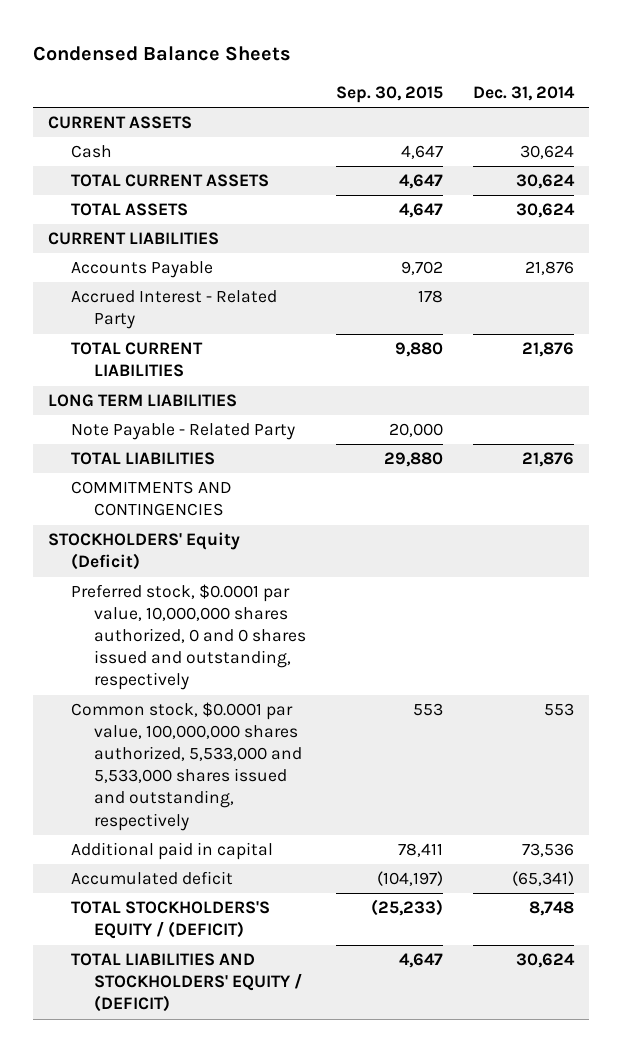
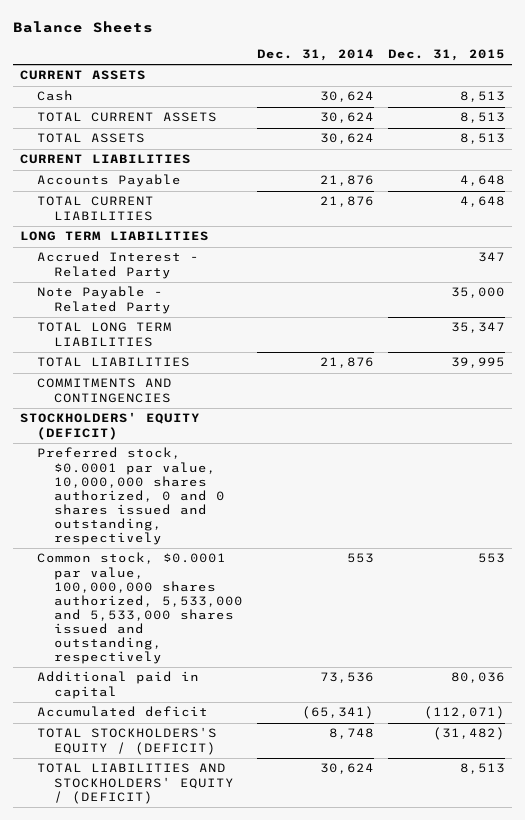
- Condensed Balance Sheets
+ Balance Sheets
- | Sep. 30, 2015 | Dec. 31, 2014
+ | Dec. 31, 2014 | Dec. 31, 2015
moved down: Accrued Interest - Related Party | | 347
+ TOTAL LONG TERM LIABILITIES | | 35,347
- STOCKHOLDERS' Equity (Deficit)
+ STOCKHOLDERS' EQUITY (DEFICIT)

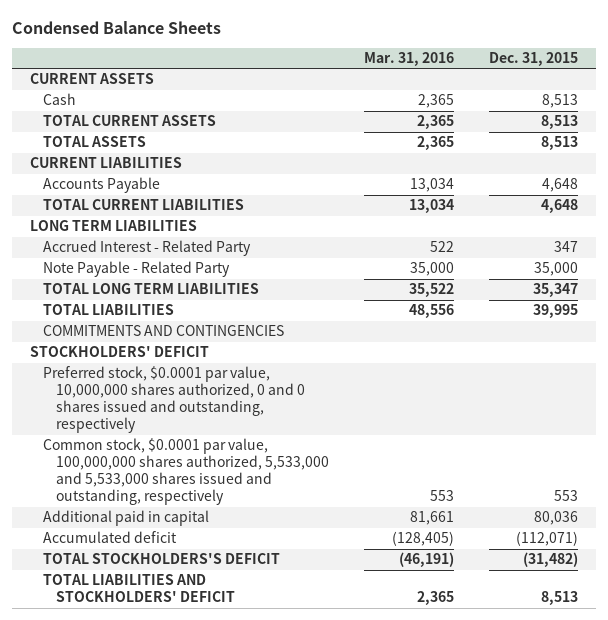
- Balance Sheets
+ Condensed Balance Sheets
- | Dec. 31, 2014 | Dec. 31, 2015
+ | Mar. 31, 2016 | Dec. 31, 2015
- STOCKHOLDERS' EQUITY (DEFICIT)
+ STOCKHOLDERS' DEFICIT
- TOTAL STOCKHOLDERS'S EQUITY / (DEFICIT) | 8,748 | (31,482)
- TOTAL LIABILITIES AND STOCKHOLDERS' EQUITY / (DEFICIT) | 30,624 | 8,513
+ TOTAL STOCKHOLDERS'S DEFICIT | (46,191) | (31,482)
+ TOTAL LIABILITIES AND STOCKHOLDERS' DEFICIT | 2,365 | 8,513

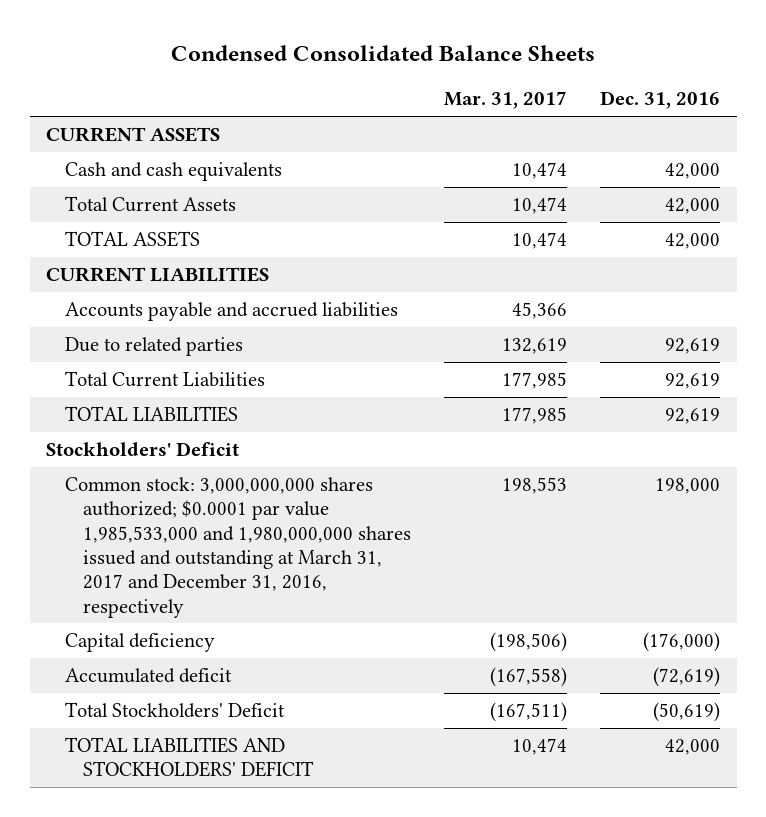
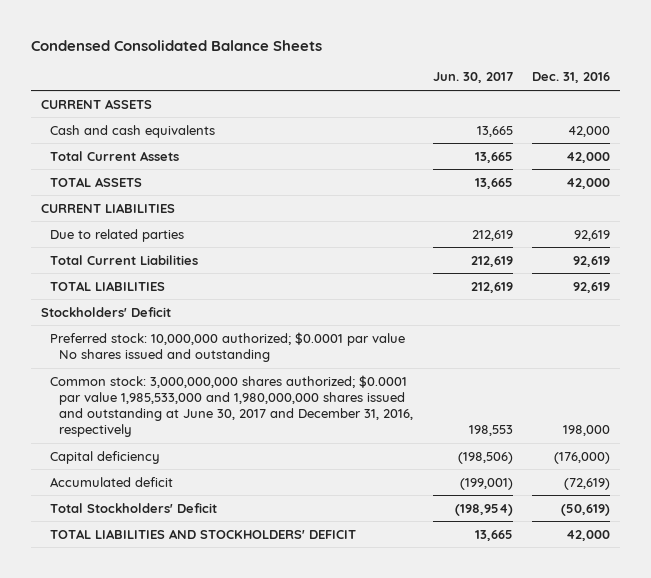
- | Mar. 31, 2017 | Dec. 31, 2016
+ | Jun. 30, 2017 | Dec. 31, 2016
- Accounts payable and accrued liabilities | 45,366 |
- Common stock: 3,000,000,000 shares authorized; $0.0001 par value 1,985,533,000 and 1,980,000,000 shares issued and outstanding at March 31, 2017 and December 31, 2016, respectively | 198,553 | 198,000
+ Preferred stock: 10,000,000 authorized; $0.0001 par value No shares issued and outstanding
+ Common stock: 3,000,000,000 shares authorized; $0.0001 par value 1,985,533,000 and 1,980,000,000 shares issued and outstanding at June 30, 2017 and December 31, 2016, respectively | 198,553 | 198,000

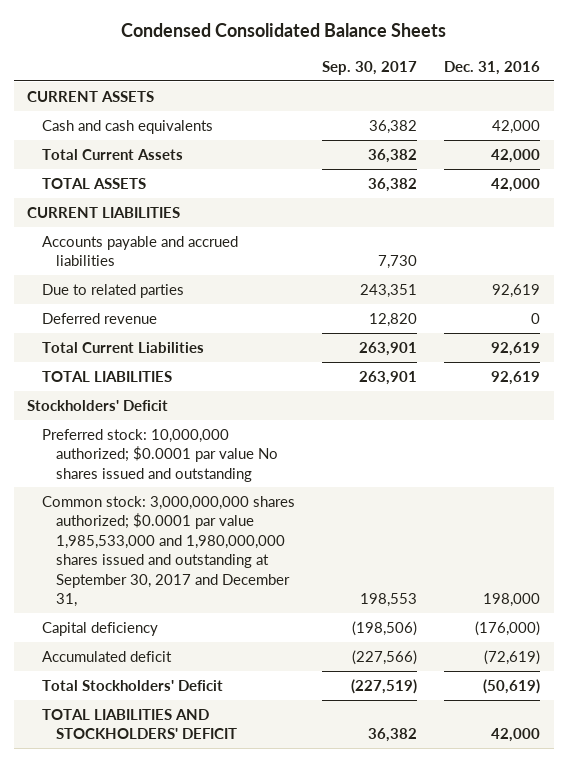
- | Jun. 30, 2017 | Dec. 31, 2016
+ | Sep. 30, 2017 | Dec. 31, 2016
+ Accounts payable and accrued liabilities | 7,730 |
+ Deferred revenue | 12,820 | 0
- Common stock: 3,000,000,000 shares authorized; $0.0001 par value 1,985,533,000 and 1,980,000,000 shares issued and outstanding at June 30, 2017 and December 31, 2016, respectively | 198,553 | 198,000
+ Common stock: 3,000,000,000 shares authorized; $0.0001 par value 1,985,533,000 and 1,980,000,000 shares issued and outstanding at September 30, 2017 and December 31, | 198,553 | 198,000

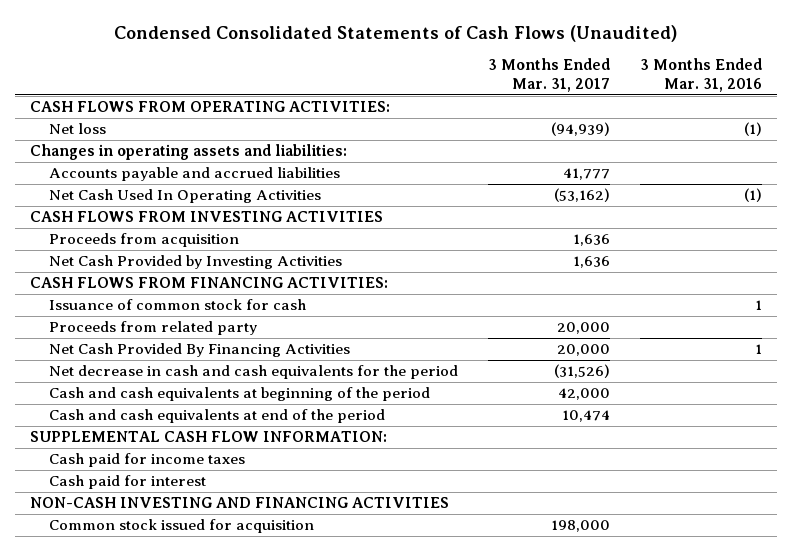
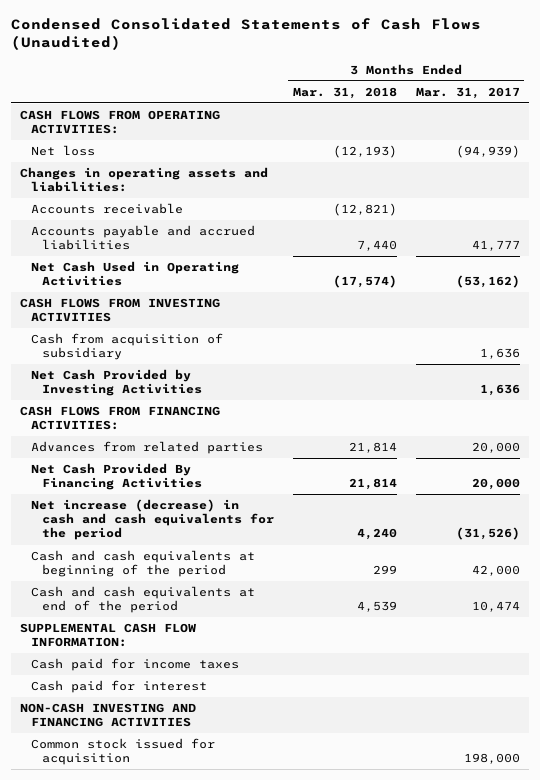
- | 3 Months Ended Mar. 31, 2017 | 3 Months Ended Mar. 31, 2016
+ | 3 Months Ended Mar. 31, 2018 | 3 Months Ended Mar. 31, 2017
+ Accounts receivable | (12,821) |
- Net Cash Used In Operating Activities | (53,162) | (1)
+ Net Cash Used in Operating Activities | (17,574) | (53,162)
- Proceeds from acquisition | 1,636 |
+ Cash from acquisition of subsidiary | | 1,636
- Issuance of common stock for cash | | 1
- Proceeds from related party | 20,000 |
+ Advances from related parties | 21,814 | 20,000
- Net decrease in cash and cash equivalents for the period | (31,526) |
+ Net increase (decrease) in cash and cash equivalents for the period | 4,240 | (31,526)

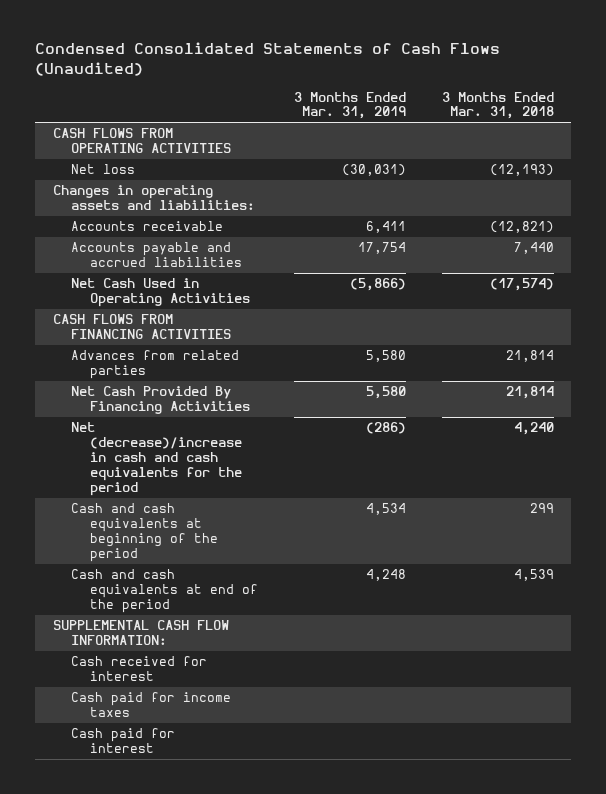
- | 3 Months Ended Mar. 31, 2018 | 3 Months Ended Mar. 31, 2017
+ | 3 Months Ended Mar. 31, 2019 | 3 Months Ended Mar. 31, 2018
- CASH FLOWS FROM OPERATING ACTIVITIES:
+ CASH FLOWS FROM OPERATING ACTIVITIES
- CASH FLOWS FROM INVESTING ACTIVITIES
- Cash from acquisition of subsidiary | | 1,636
- Net Cash Provided by Investing Activities | | 1,636
- CASH FLOWS FROM FINANCING ACTIVITIES:
+ CASH FLOWS FROM FINANCING ACTIVITIES
- Net increase (decrease) in cash and cash equivalents for the period | 4,240 | (31,526)
+ Net (decrease)/increase in cash and cash equivalents for the period | (286) | 4,240
+ Cash received for interest
- NON-CASH INVESTING AND FINANCING ACTIVITIES
- Common stock issued for acquisition | | 198,000

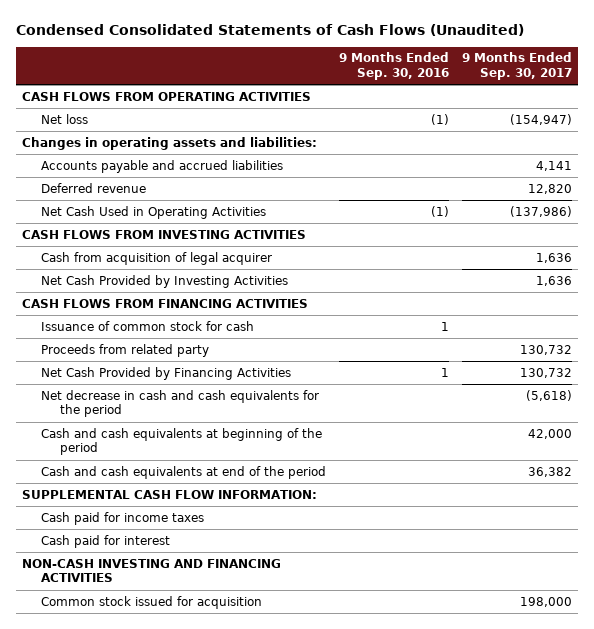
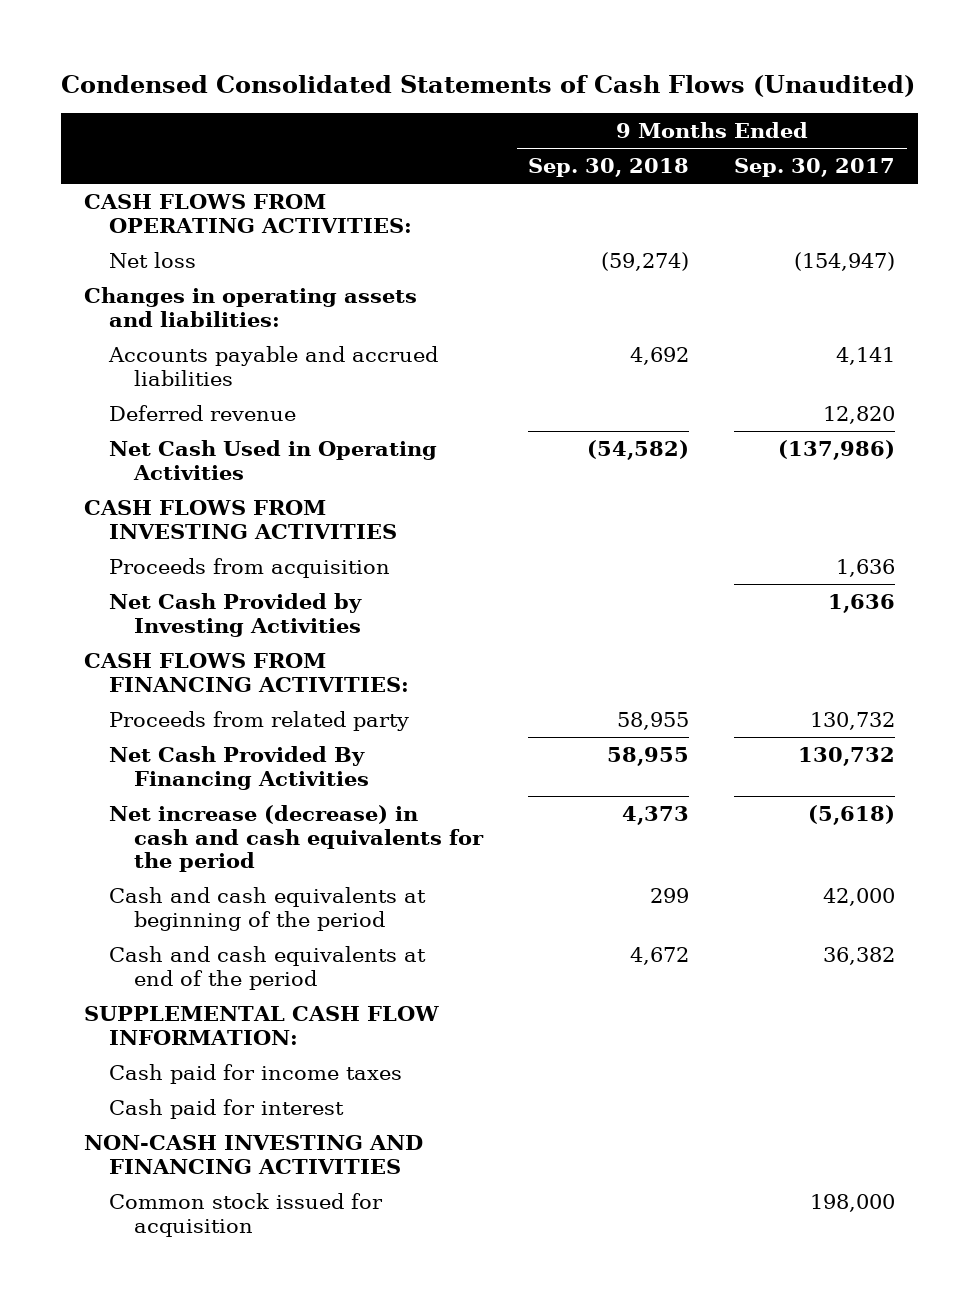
- | 9 Months Ended Sep. 30, 2016 | 9 Months Ended Sep. 30, 2017
+ | 9 Months Ended Sep. 30, 2018 | 9 Months Ended Sep. 30, 2017
- CASH FLOWS FROM OPERATING ACTIVITIES
+ CASH FLOWS FROM OPERATING ACTIVITIES:
- Cash from acquisition of legal acquirer | | 1,636
+ Proceeds from acquisition | | 1,636
- CASH FLOWS FROM FINANCING ACTIVITIES
- Issuance of common stock for cash | 1 |
+ CASH FLOWS FROM FINANCING ACTIVITIES:
- Net Cash Provided by Financing Activities | 1 | 130,732
- Net decrease in cash and cash equivalents for the period | | (5,618)
+ Net Cash Provided By Financing Activities | 58,955 | 130,732
+ Net increase (decrease) in cash and cash equivalents for the period | 4,373 | (5,618)

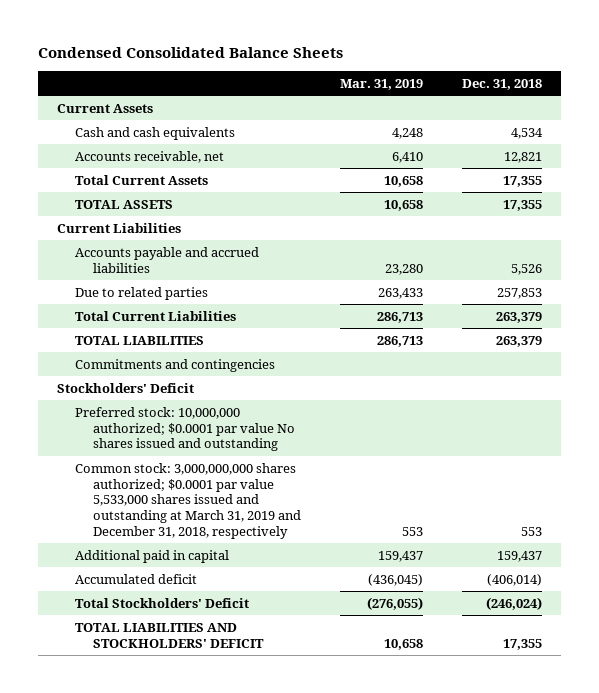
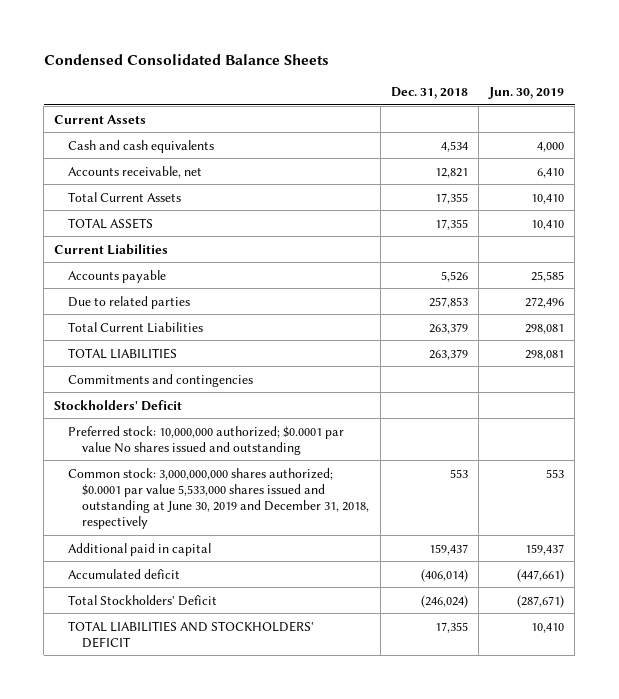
- | Mar. 31, 2019 | Dec. 31, 2018
+ | Dec. 31, 2018 | Jun. 30, 2019
- Accounts payable and accrued liabilities | 23,280 | 5,526
+ Accounts payable | 5,526 | 25,585
- Common stock: 3,000,000,000 shares authorized; $0.0001 par value 5,533,000 shares issued and outstanding at March 31, 2019 and December 31, 2018, respectively | 553 | 553
+ Common stock: 3,000,000,000 shares authorized; $0.0001 par value 5,533,000 shares issued and outstanding at June 30, 2019 and December 31, 2018, respectively | 553 | 553

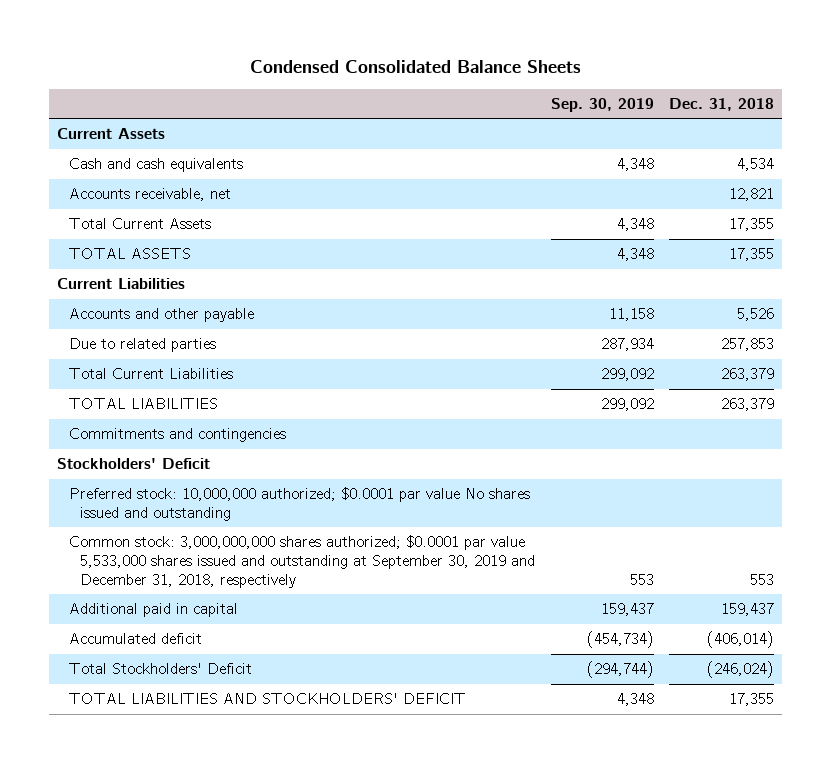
- | Dec. 31, 2018 | Jun. 30, 2019
+ | Sep. 30, 2019 | Dec. 31, 2018
- Accounts payable | 5,526 | 25,585
+ Accounts and other payable | 11,158 | 5,526
- Common stock: 3,000,000,000 shares authorized; $0.0001 par value 5,533,000 shares issued and outstanding at June 30, 2019 and December 31, 2018, respectively | 553 | 553
+ Common stock: 3,000,000,000 shares authorized; $0.0001 par value 5,533,000 shares issued and outstanding at September 30, 2019 and December 31, 2018, respectively | 553 | 553

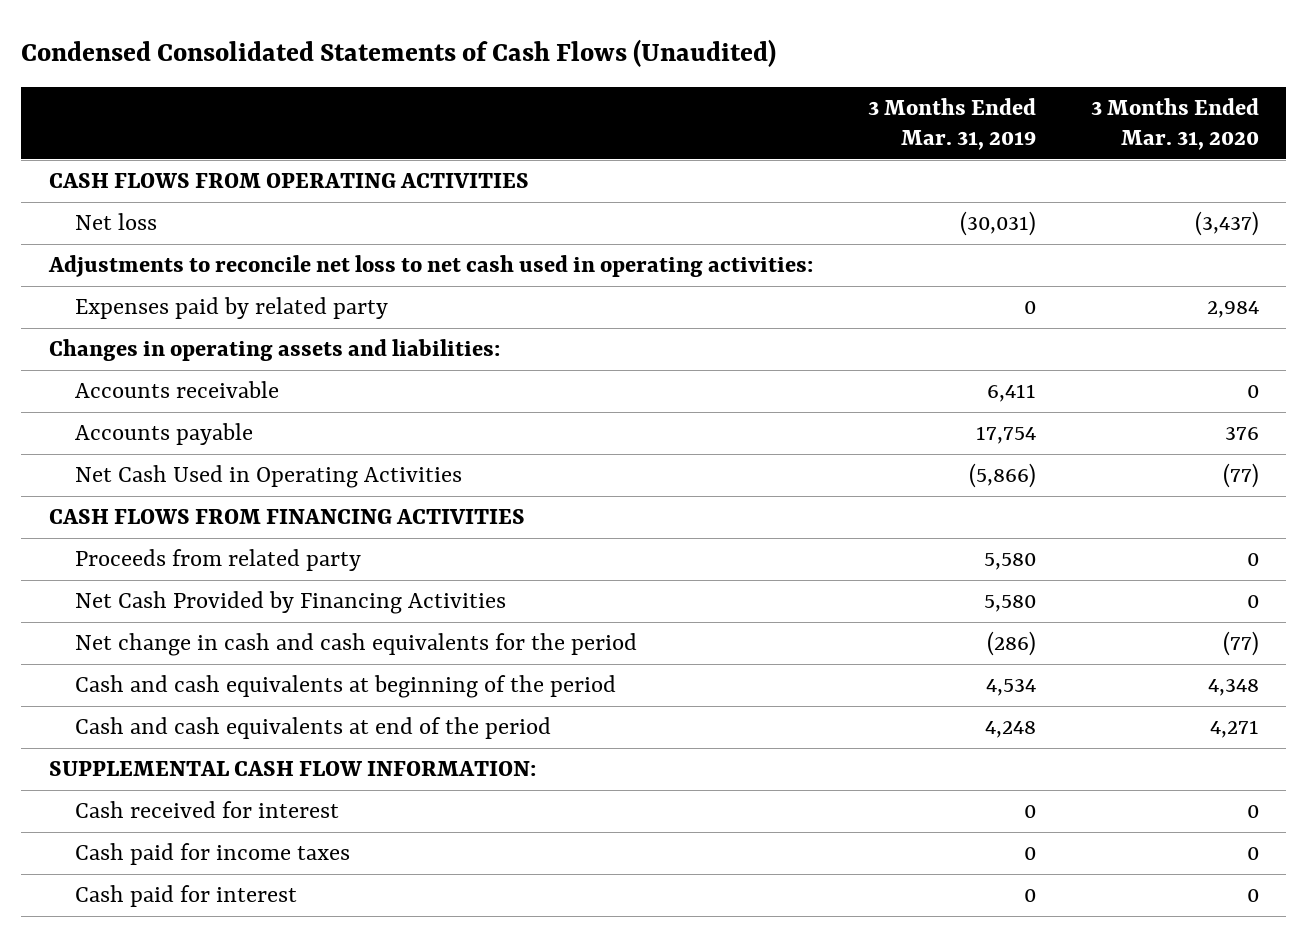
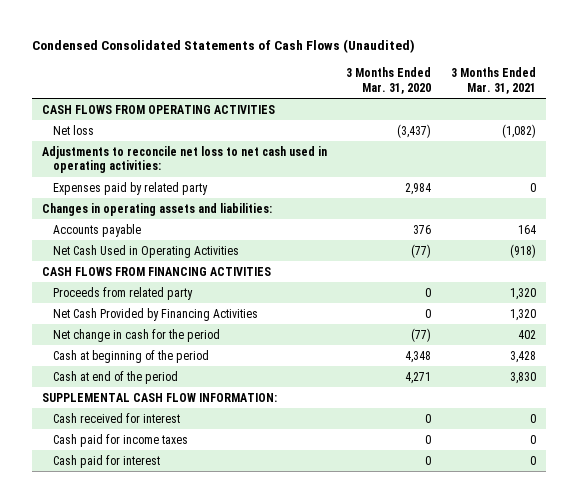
- | 3 Months Ended Mar. 31, 2019 | 3 Months Ended Mar. 31, 2020
+ | 3 Months Ended Mar. 31, 2020 | 3 Months Ended Mar. 31, 2021
- Accounts receivable | 6,411 | 0
- Net change in cash and cash equivalents for the period | (286) | (77)
- Cash and cash equivalents at beginning of the period | 4,534 | 4,348
- Cash and cash equivalents at end of the period | 4,248 | 4,271
+ Net change in cash for the period | (77) | 402
+ Cash at beginning of the period | 4,348 | 3,428
+ Cash at end of the period | 4,271 | 3,830

